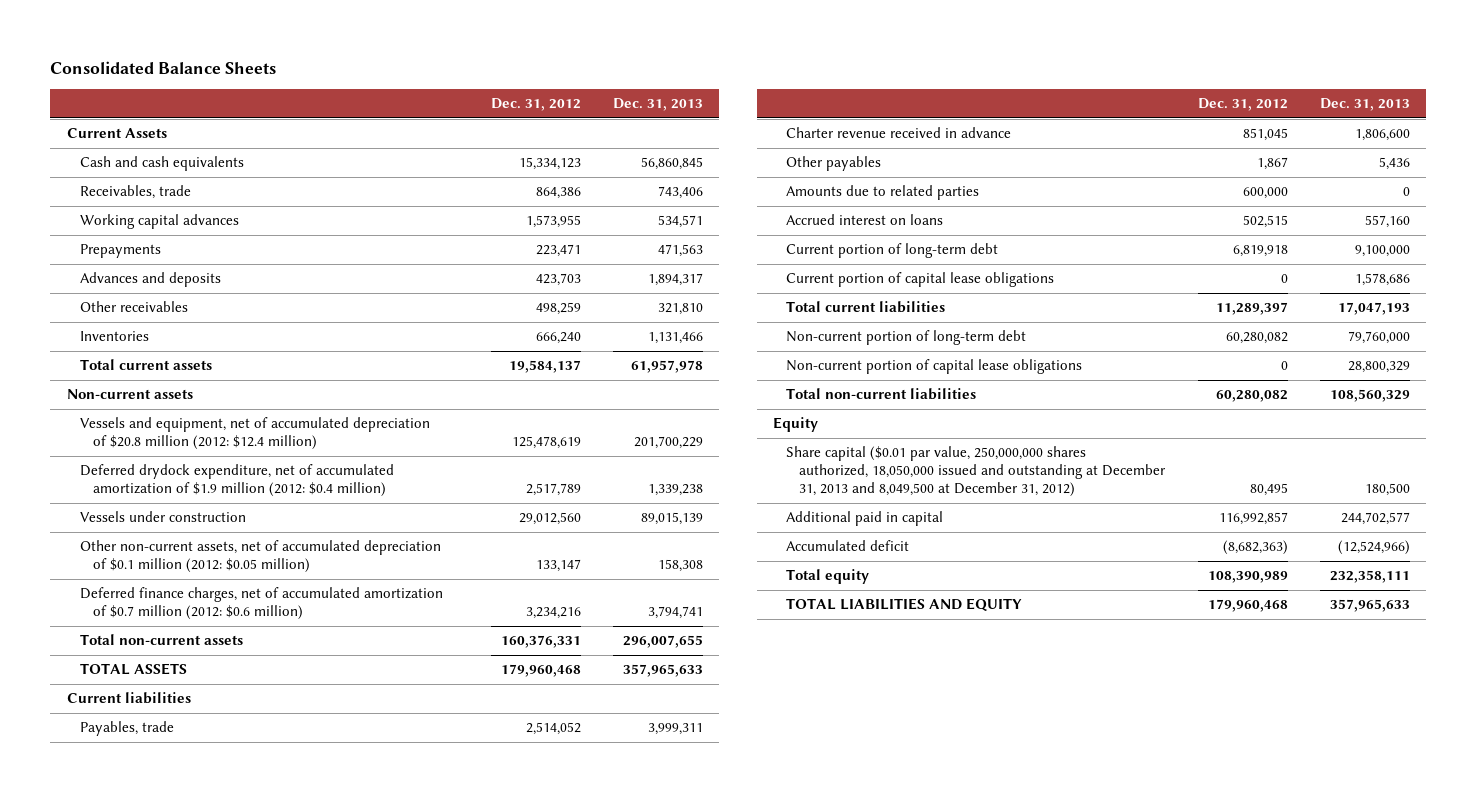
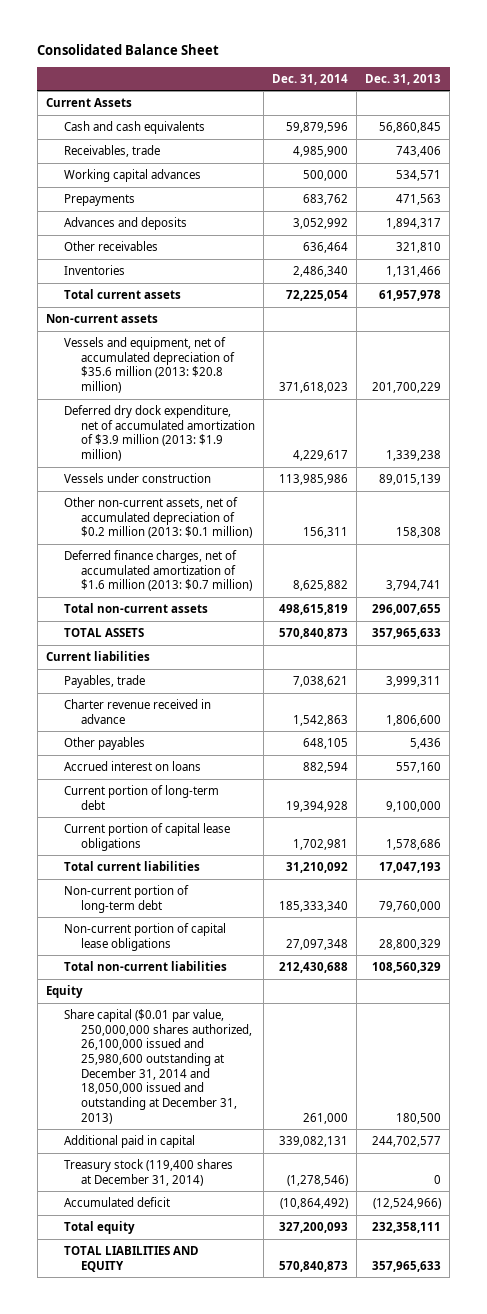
- Consolidated Balance Sheets
+ Consolidated Balance Sheet
- | Dec. 31, 2012 | Dec. 31, 2013
+ | Dec. 31, 2014 | Dec. 31, 2013
- Vessels and equipment, net of accumulated depreciation of $20.8 million (2012: $12.4 million) | 125,478,619 | 201,700,229
- Deferred drydock expenditure, net of accumulated amortization of $1.9 million (2012: $0.4 million) | 2,517,789 | 1,339,238
+ Vessels and equipment, net of accumulated depreciation of $35.6 million (2013: $20.8 million) | 371,618,023 | 201,700,229
+ Deferred dry dock expenditure, net of accumulated amortization of $3.9 million (2013: $1.9 million) | 4,229,617 | 1,339,238
- Other non-current assets, net of accumulated depreciation of $0.1 million (2012: $0.05 million) | 133,147 | 158,308
- Deferred finance charges, net of accumulated amortization of $0.7 million (2012: $0.6 million) | 3,234,216 | 3,794,741
+ Other non-current assets, net of accumulated depreciation of $0.2 million (2013: $0.1 million) | 156,311 | 158,308
+ Deferred finance charges, net of accumulated amortization of $1.6 million (2013: $0.7 million) | 8,625,882 | 3,794,741
- Amounts due to related parties | 600,000 | 0
- Share capital ($0.01 par value, 250,000,000 shares authorized, 18,050,000 issued and outstanding at December 31, 2013 and 8,049,500 at December 31, 2012) | 80,495 | 180,500
+ Share capital ($0.01 par value, 250,000,000 shares authorized, 26,100,000 issued and 25,980,600 outstanding at December 31, 2014 and 18,050,000 issued and outstanding at December 31, 2013) | 261,000 | 180,500
+ Treasury stock (119,400 shares at December 31, 2014) | (1,278,546) | 0

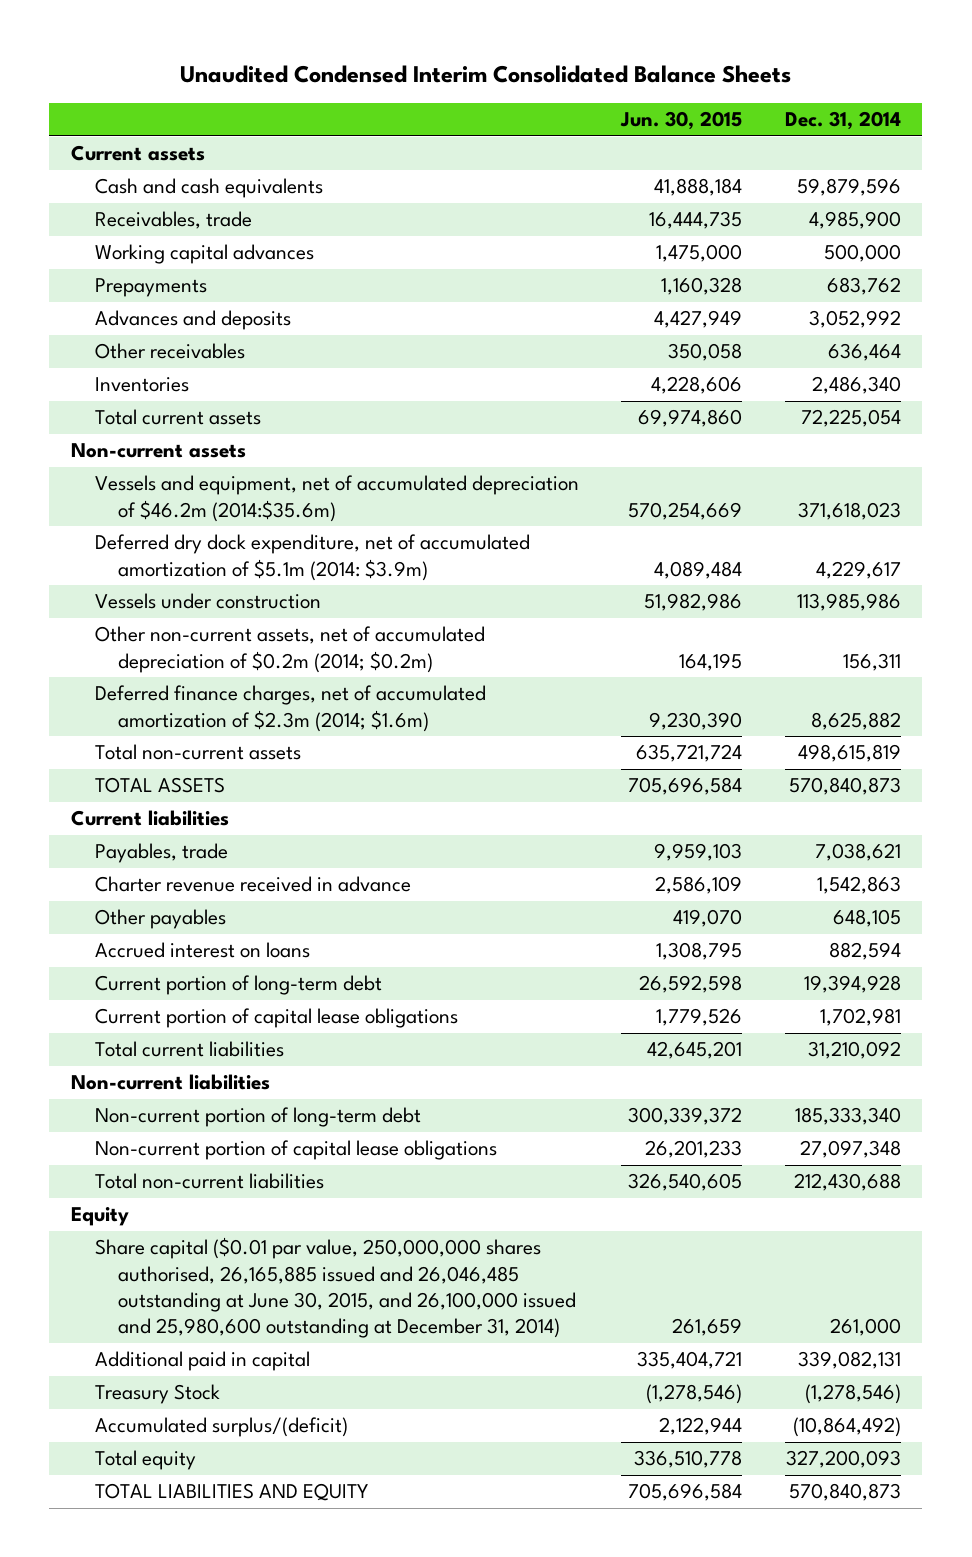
- Consolidated Balance Sheet
+ Unaudited Condensed Interim Consolidated Balance Sheets
- | Dec. 31, 2014 | Dec. 31, 2013
+ | Jun. 30, 2015 | Dec. 31, 2014
- Current Assets
+ Current assets
- Vessels and equipment, net of accumulated depreciation of $35.6 million (2013: $20.8 million) | 371,618,023 | 201,700,229
- Deferred dry dock expenditure, net of accumulated amortization of $3.9 million (2013: $1.9 million) | 4,229,617 | 1,339,238
+ Vessels and equipment, net of accumulated depreciation of $46.2m (2014:$35.6m) | 570,254,669 | 371,618,023
+ Deferred dry dock expenditure, net of accumulated amortization of $5.1m (2014: $3.9m) | 4,089,484 | 4,229,617
- Other non-current assets, net of accumulated depreciation of $0.2 million (2013: $0.1 million) | 156,311 | 158,308
- Deferred finance charges, net of accumulated amortization of $1.6 million (2013: $0.7 million) | 8,625,882 | 3,794,741
+ Other non-current assets, net of accumulated depreciation of $0.2m (2014; $0.2m) | 164,195 | 156,311
+ Deferred finance charges, net of accumulated amortization of $2.3m (2014; $1.6m) | 9,230,390 | 8,625,882
+ Non-current liabilities
- Share capital ($0.01 par value, 250,000,000 shares authorized, 26,100,000 issued and 25,980,600 outstanding at December 31, 2014 and 18,050,000 issued and outstanding at December 31, 2013) | 261,000 | 180,500
+ Share capital ($0.01 par value, 250,000,000 shares authorised, 26,165,885 issued and 26,046,485 outstanding at June 30, 2015, and 26,100,000 issued and 25,980,600 outstanding at December 31, 2014) | 261,659 | 261,000
- Treasury stock (119,400 shares at December 31, 2014) | (1,278,546) | 0
- Accumulated deficit | (10,864,492) | (12,524,966)
+ Treasury Stock | (1,278,546) | (1,278,546)
+ Accumulated surplus/(deficit) | 2,122,944 | (10,864,492)

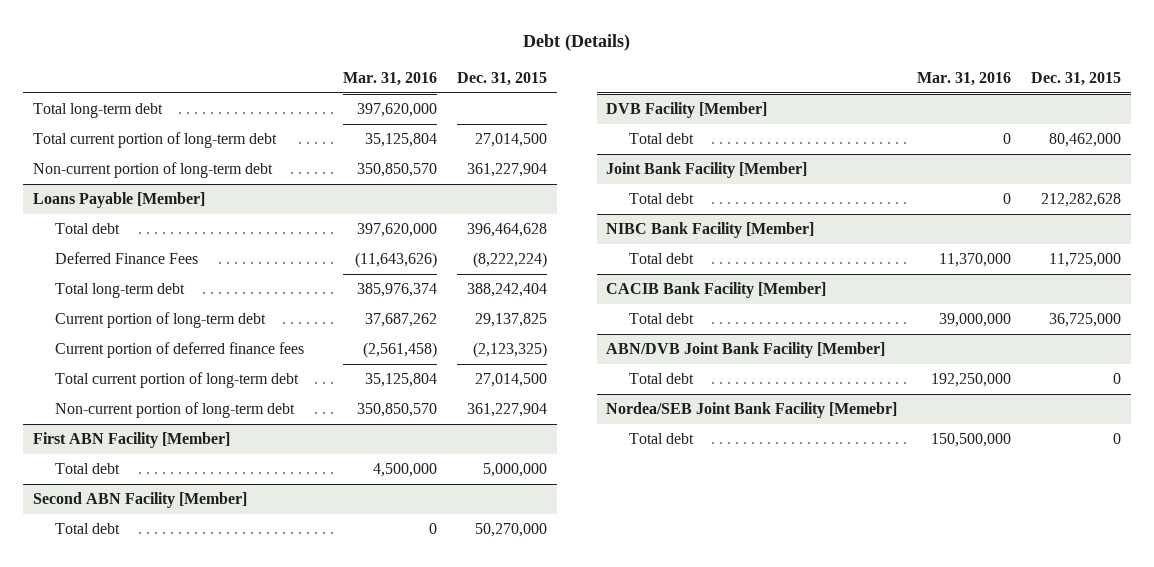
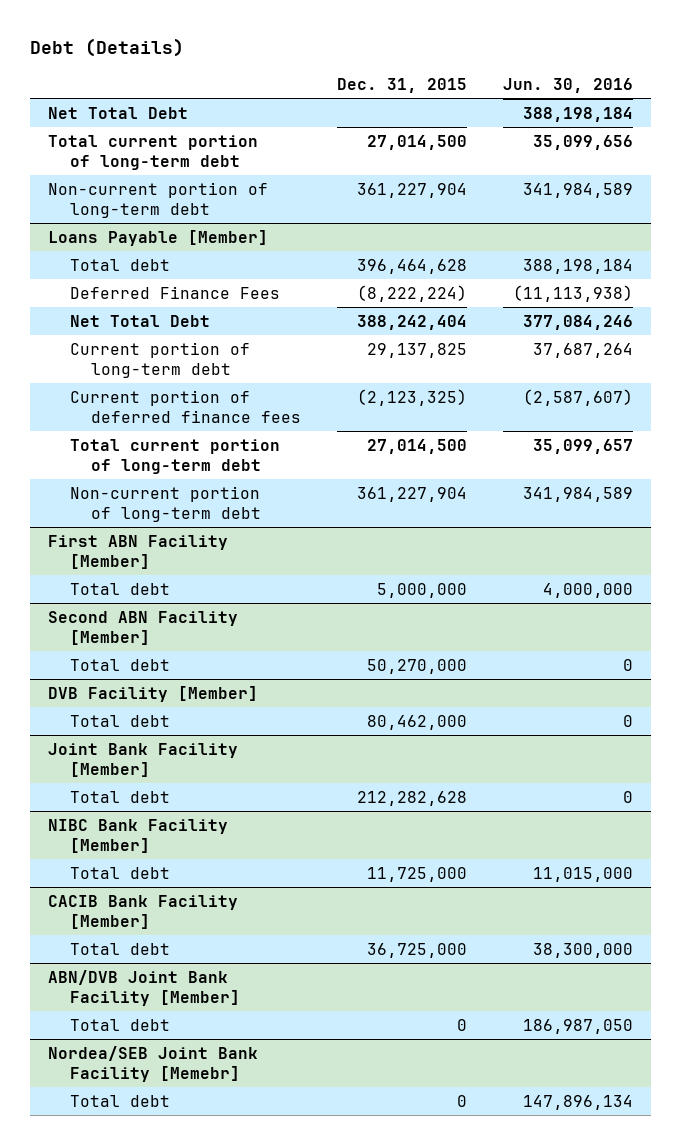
- | Mar. 31, 2016 | Dec. 31, 2015
+ | Dec. 31, 2015 | Jun. 30, 2016
- Total long-term debt | 397,620,000 |
+ Net Total Debt | | 388,198,184
@ Loans Payable [Member]
- Total long-term debt | 385,976,374 | 388,242,404
+ Net Total Debt | 388,242,404 | 377,084,246

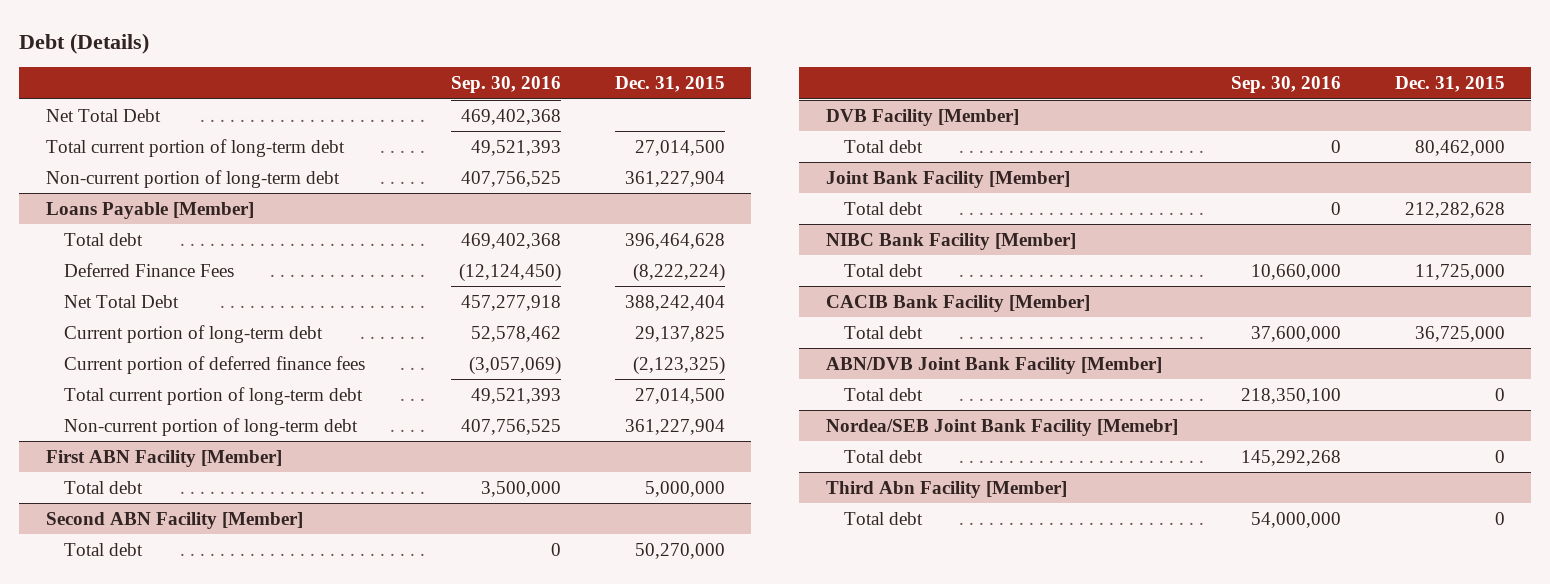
- | Dec. 31, 2015 | Jun. 30, 2016
+ | Sep. 30, 2016 | Dec. 31, 2015
+ Third Abn Facility [Member]
+ Total debt | 54,000,000 | 0

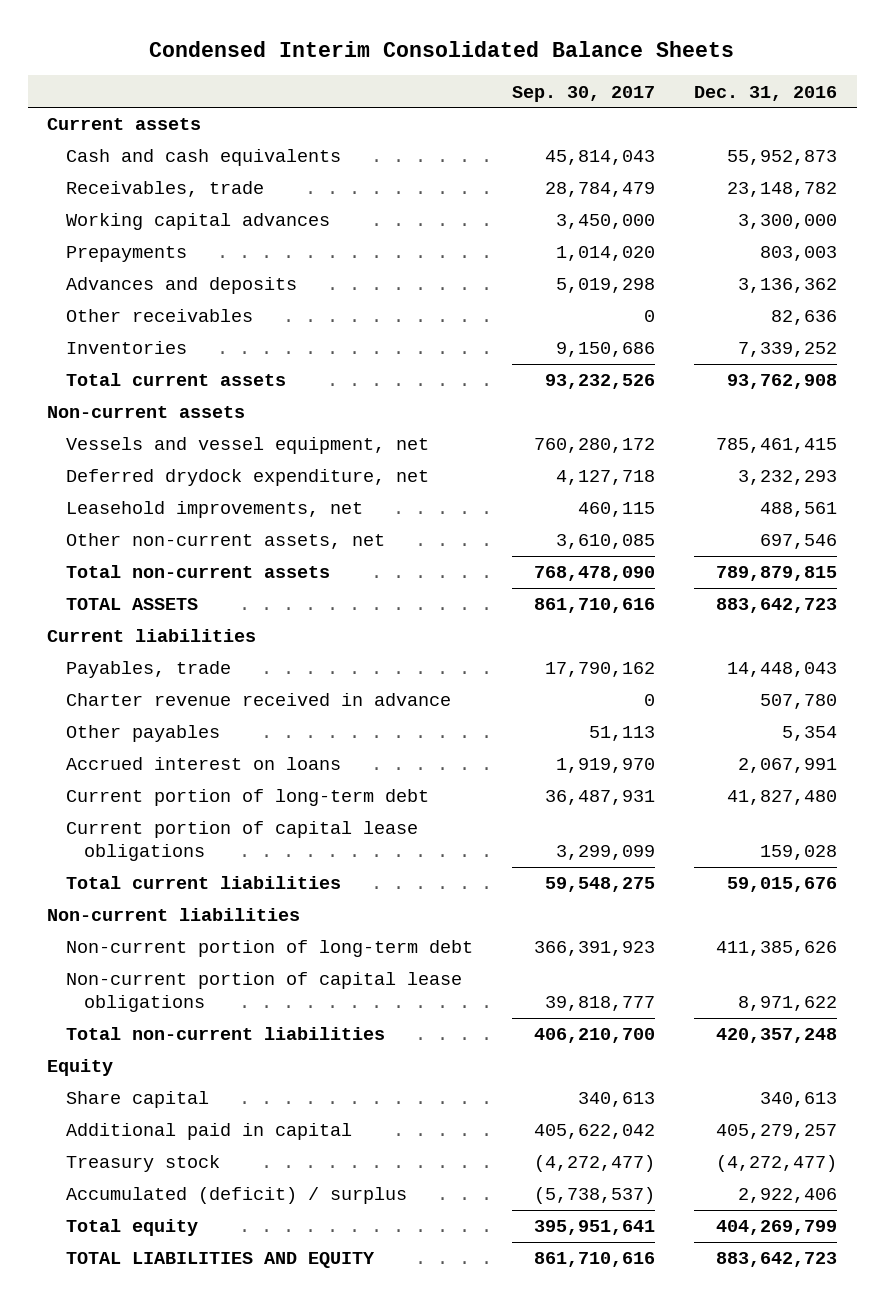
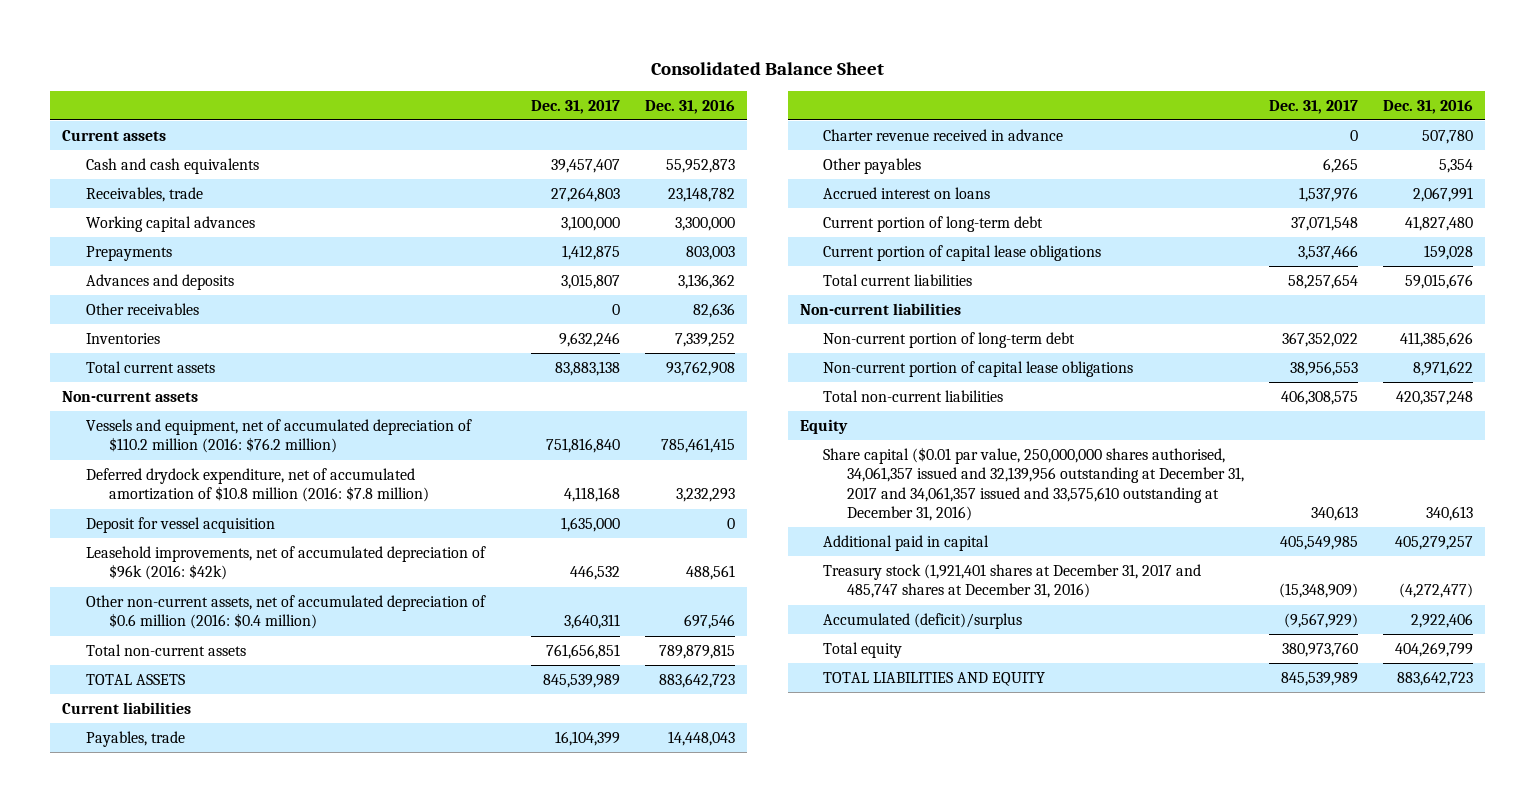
- Condensed Interim Consolidated Balance Sheets
+ Consolidated Balance Sheet
- | Sep. 30, 2017 | Dec. 31, 2016
+ | Dec. 31, 2017 | Dec. 31, 2016
- Vessels and vessel equipment, net | 760,280,172 | 785,461,415
- Deferred drydock expenditure, net | 4,127,718 | 3,232,293
- Leasehold improvements, net | 460,115 | 488,561
- Other non-current assets, net | 3,610,085 | 697,546
+ Vessels and equipment, net of accumulated depreciation of $110.2 million (2016: $76.2 million) | 751,816,840 | 785,461,415
+ Deferred drydock expenditure, net of accumulated amortization of $10.8 million (2016: $7.8 million) | 4,118,168 | 3,232,293
+ Deposit for vessel acquisition | 1,635,000 | 0
+ Leasehold improvements, net of accumulated depreciation of $96k (2016: $42k) | 446,532 | 488,561
+ Other non-current assets, net of accumulated depreciation of $0.6 million (2016: $0.4 million) | 3,640,311 | 697,546
- Share capital | 340,613 | 340,613
+ Share capital ($0.01 par value, 250,000,000 shares authorised, 34,061,357 issued and 32,139,956 outstanding at December 31, 2017 and 34,061,357 issued and 33,575,610 outstanding at December 31, 2016) | 340,613 | 340,613
- Treasury stock | (4,272,477) | (4,272,477)
- Accumulated (deficit) / surplus | (5,738,537) | 2,922,406
+ Treasury stock (1,921,401 shares at December 31, 2017 and 485,747 shares at December 31, 2016) | (15,348,909) | (4,272,477)
+ Accumulated (deficit)/surplus | (9,567,929) | 2,922,406

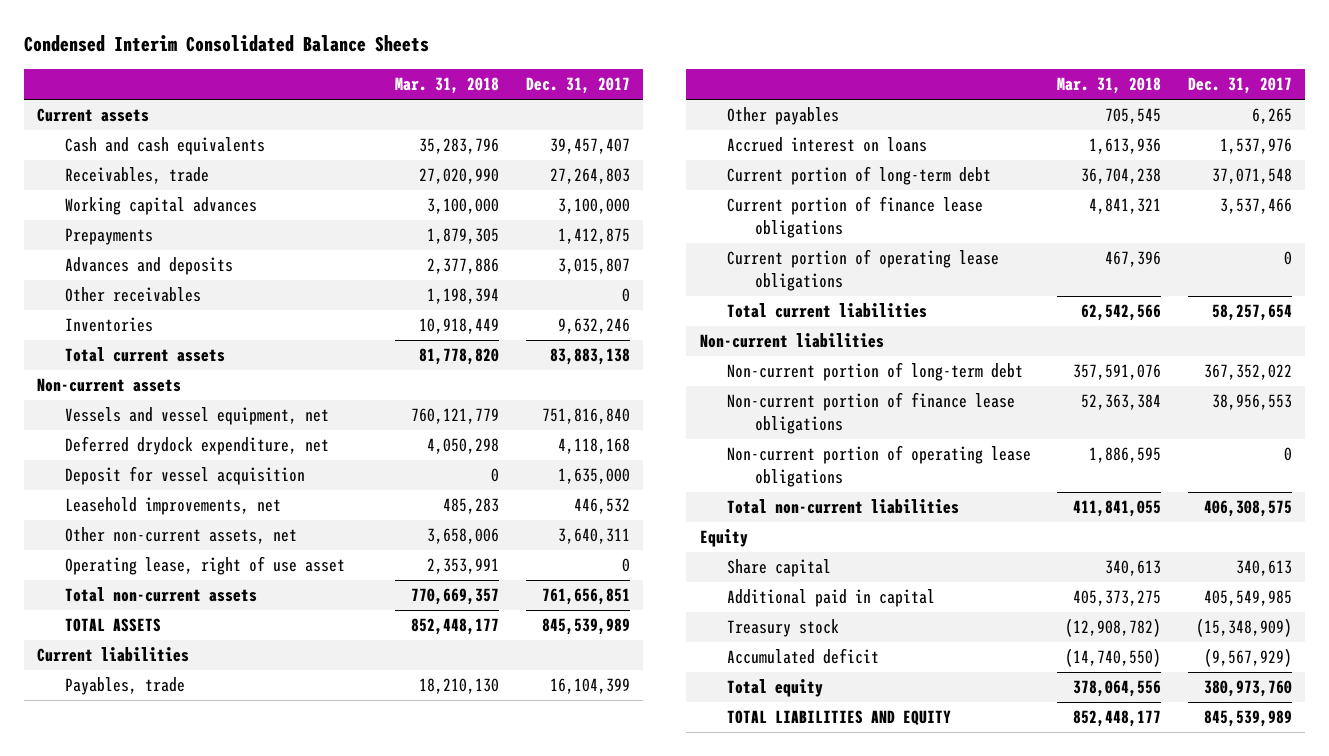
- Consolidated Balance Sheet
+ Condensed Interim Consolidated Balance Sheets
- | Dec. 31, 2017 | Dec. 31, 2016
+ | Mar. 31, 2018 | Dec. 31, 2017
- Vessels and equipment, net of accumulated depreciation of $110.2 million (2016: $76.2 million) | 751,816,840 | 785,461,415
- Deferred drydock expenditure, net of accumulated amortization of $10.8 million (2016: $7.8 million) | 4,118,168 | 3,232,293
+ Vessels and vessel equipment, net | 760,121,779 | 751,816,840
+ Deferred drydock expenditure, net | 4,050,298 | 4,118,168
- Leasehold improvements, net of accumulated depreciation of $96k (2016: $42k) | 446,532 | 488,561
- Other non-current assets, net of accumulated depreciation of $0.6 million (2016: $0.4 million) | 3,640,311 | 697,546
+ Leasehold improvements, net | 485,283 | 446,532
+ Other non-current assets, net | 3,658,006 | 3,640,311
+ Operating lease, right of use asset | 2,353,991 | 0
- Charter revenue received in advance | 0 | 507,780
- Current portion of capital lease obligations | 3,537,466 | 159,028
+ Current portion of finance lease obligations | 4,841,321 | 3,537,466
+ Current portion of operating lease obligations | 467,396 | 0
- Non-current portion of capital lease obligations | 38,956,553 | 8,971,622
+ Non-current portion of finance lease obligations | 52,363,384 | 38,956,553
+ Non-current portion of operating lease obligations | 1,886,595 | 0
- Share capital ($0.01 par value, 250,000,000 shares authorised, 34,061,357 issued and 32,139,956 outstanding at December 31, 2017 and 34,061,357 issued and 33,575,610 outstanding at December 31, 2016) | 340,613 | 340,613
+ Share capital | 340,613 | 340,613
- Treasury stock (1,921,401 shares at December 31, 2017 and 485,747 shares at December 31, 2016) | (15,348,909) | (4,272,477)
- Accumulated (deficit)/surplus | (9,567,929) | 2,922,406
+ Treasury stock | (12,908,782) | (15,348,909)
+ Accumulated deficit | (14,740,550) | (9,567,929)

